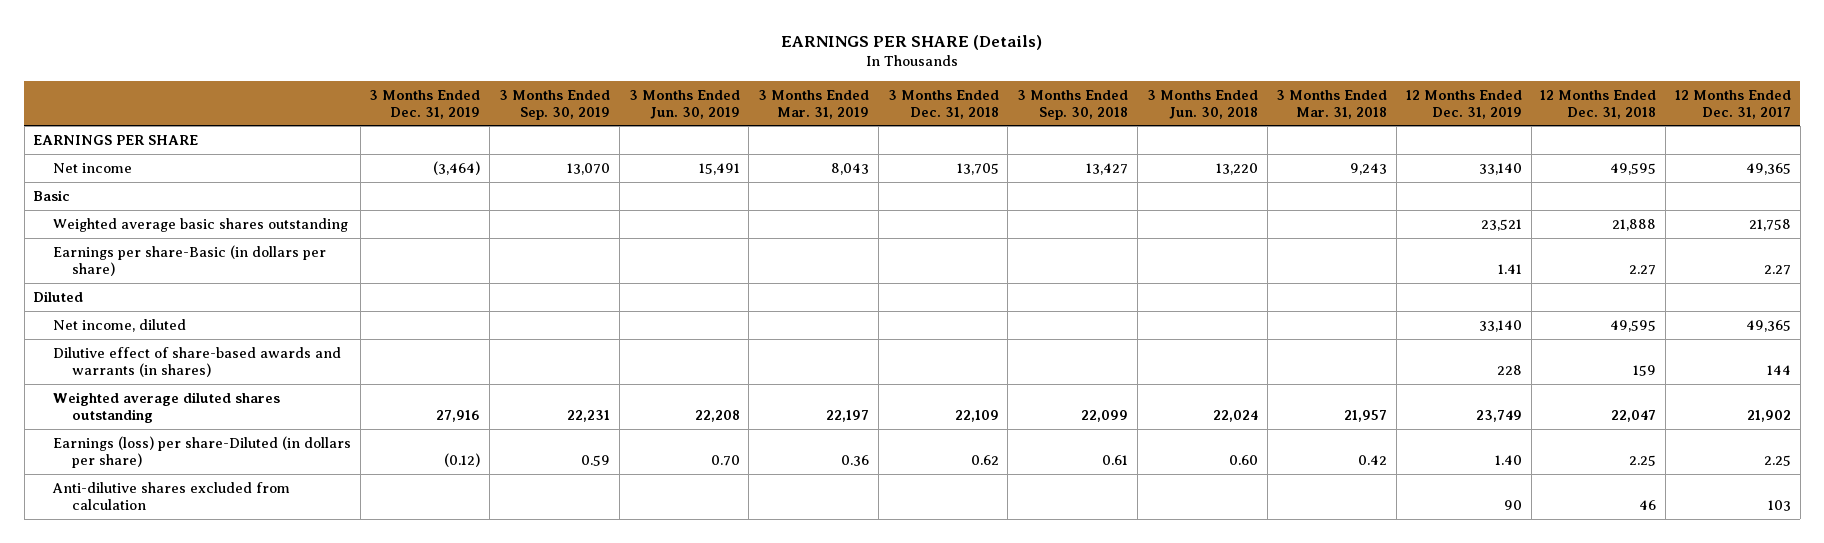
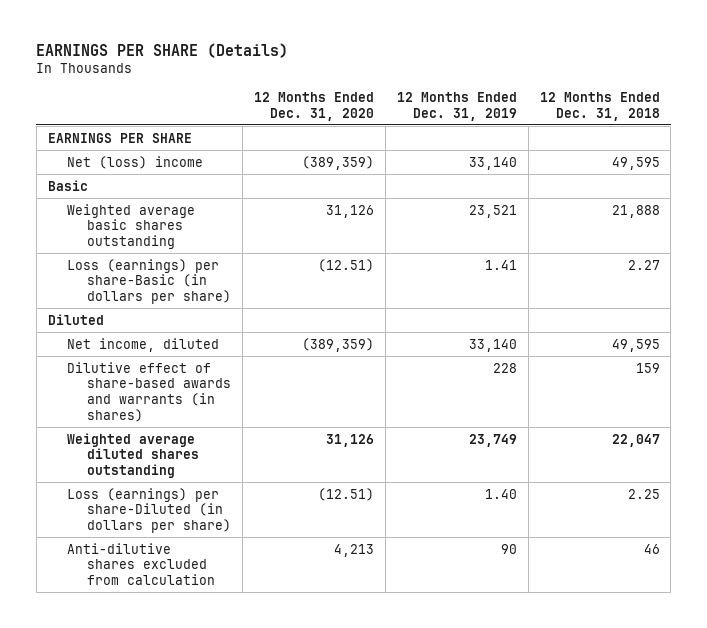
- | 3 Months Ended Dec. 31, 2019 | 3 Months Ended Sep. 30, 2019 | 3 Months Ended Jun. 30, 2019 | 3 Months Ended Mar. 31, 2019 | 3 Months Ended Dec. 31, 2018 | 3 Months Ended Sep. 30, 2018 | 3 Months Ended Jun. 30, 2018 | 3 Months Ended Mar. 31, 2018 | 12 Months Ended Dec. 31, 2019 | 12 Months Ended Dec. 31, 2018 | 12 Months Ended Dec. 31, 2017
+ | 12 Months Ended Dec. 31, 2020 | 12 Months Ended Dec. 31, 2019 | 12 Months Ended Dec. 31, 2018
- Net income | (3,464) | 13,070 | 15,491 | 8,043 | 13,705 | 13,427 | 13,220 | 9,243 | 33,140 | 49,595 | 49,365
+ Net (loss) income | (389,359) | 33,140 | 49,595
- Earnings per share-Basic (in dollars per share) | | | | | | | | | 1.41 | 2.27 | 2.27
+ Loss (earnings) per share-Basic (in dollars per share) | (12.51) | 1.41 | 2.27
- Earnings (loss) per share-Diluted (in dollars per share) | (0.12) | 0.59 | 0.70 | 0.36 | 0.62 | 0.61 | 0.60 | 0.42 | 1.40 | 2.25 | 2.25
+ Loss (earnings) per share-Diluted (in dollars per share) | (12.51) | 1.40 | 2.25

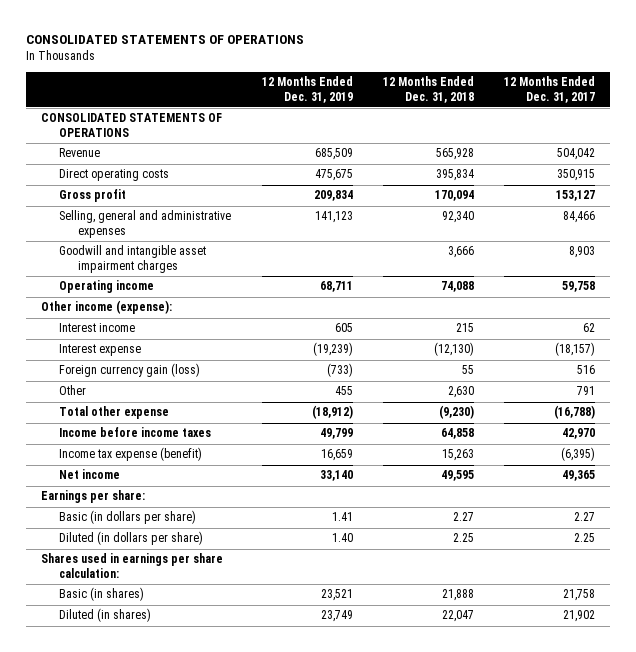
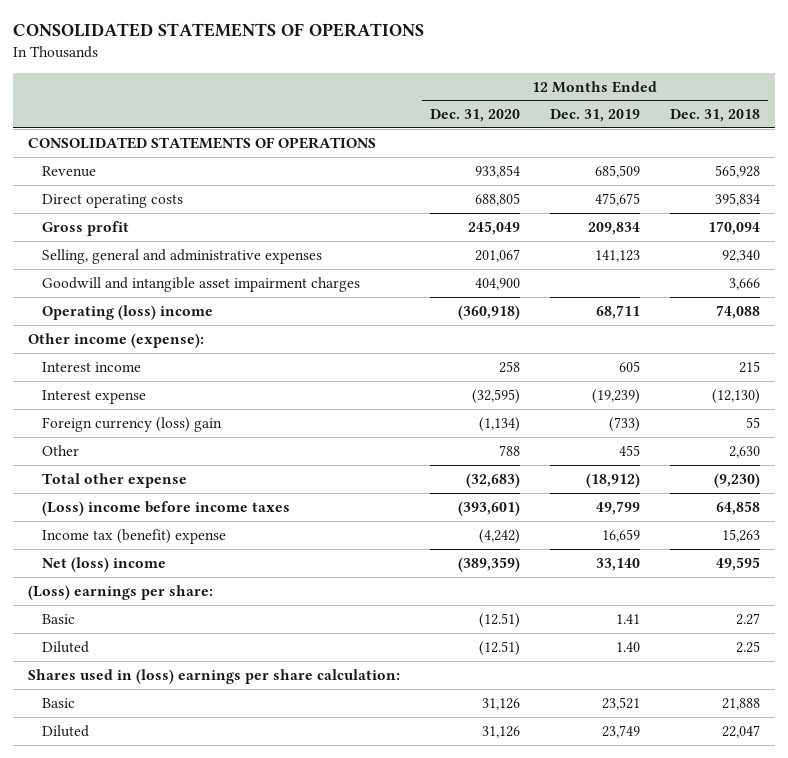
- | 12 Months Ended Dec. 31, 2019 | 12 Months Ended Dec. 31, 2018 | 12 Months Ended Dec. 31, 2017
+ | 12 Months Ended Dec. 31, 2020 | 12 Months Ended Dec. 31, 2019 | 12 Months Ended Dec. 31, 2018
- Operating income | 68,711 | 74,088 | 59,758
+ Operating (loss) income | (360,918) | 68,711 | 74,088
- Foreign currency gain (loss) | (733) | 55 | 516
+ Foreign currency (loss) gain | (1,134) | (733) | 55
- Income before income taxes | 49,799 | 64,858 | 42,970
- Income tax expense (benefit) | 16,659 | 15,263 | (6,395)
- Net income | 33,140 | 49,595 | 49,365
- Earnings per share:
- Basic (in dollars per share) | 1.41 | 2.27 | 2.27
- Diluted (in dollars per share) | 1.40 | 2.25 | 2.25
- Shares used in earnings per share calculation:
- Basic (in shares) | 23,521 | 21,888 | 21,758
- Diluted (in shares) | 23,749 | 22,047 | 21,902
+ (Loss) income before income taxes | (393,601) | 49,799 | 64,858
+ Income tax (benefit) expense | (4,242) | 16,659 | 15,263
+ Net (loss) income | (389,359) | 33,140 | 49,595
+ (Loss) earnings per share:
+ Basic | (12.51) | 1.41 | 2.27
+ Diluted | (12.51) | 1.40 | 2.25
+ Shares used in (loss) earnings per share calculation:
+ Basic | 31,126 | 23,521 | 21,888
+ Diluted | 31,126 | 23,749 | 22,047

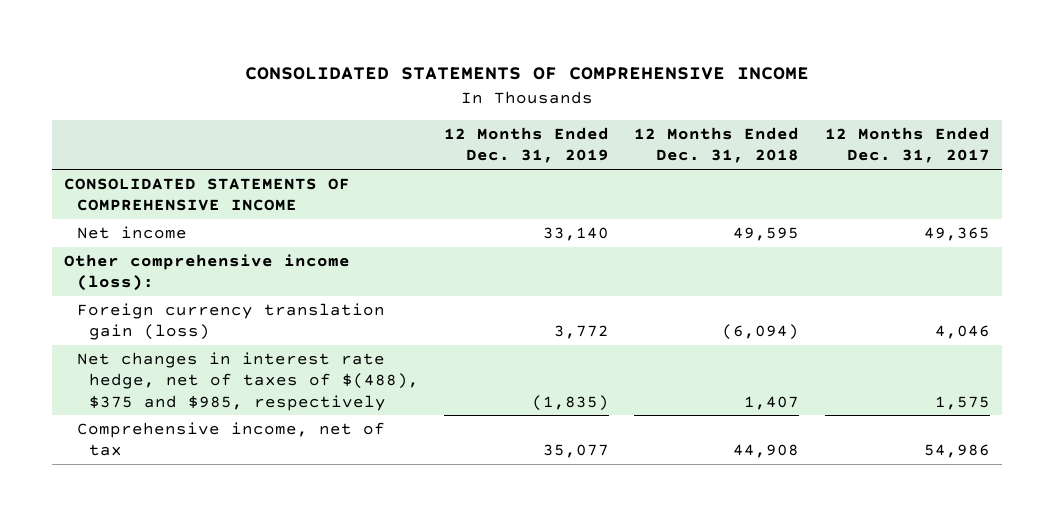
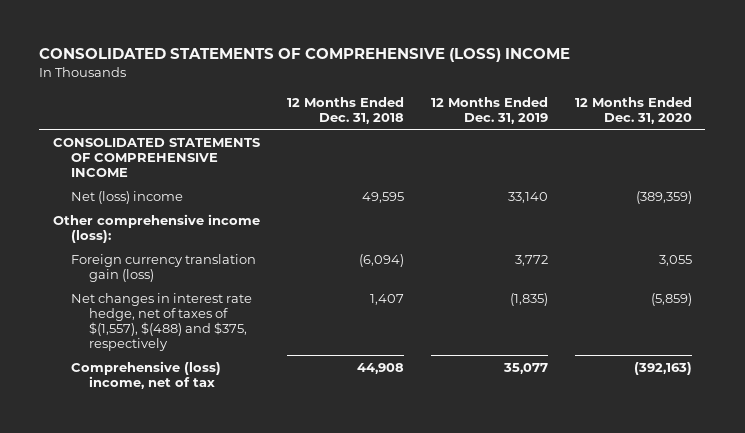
- CONSOLIDATED STATEMENTS OF COMPREHENSIVE INCOME
+ CONSOLIDATED STATEMENTS OF COMPREHENSIVE (LOSS) INCOME
- | 12 Months Ended Dec. 31, 2019 | 12 Months Ended Dec. 31, 2018 | 12 Months Ended Dec. 31, 2017
+ | 12 Months Ended Dec. 31, 2018 | 12 Months Ended Dec. 31, 2019 | 12 Months Ended Dec. 31, 2020
- Net income | 33,140 | 49,595 | 49,365
+ Net (loss) income | 49,595 | 33,140 | (389,359)
- Net changes in interest rate hedge, net of taxes of $(488), $375 and $985, respectively | (1,835) | 1,407 | 1,575
- Comprehensive income, net of tax | 35,077 | 44,908 | 54,986
+ Net changes in interest rate hedge, net of taxes of $(1,557), $(488) and $375, respectively | 1,407 | (1,835) | (5,859)
+ Comprehensive (loss) income, net of tax | 44,908 | 35,077 | (392,163)

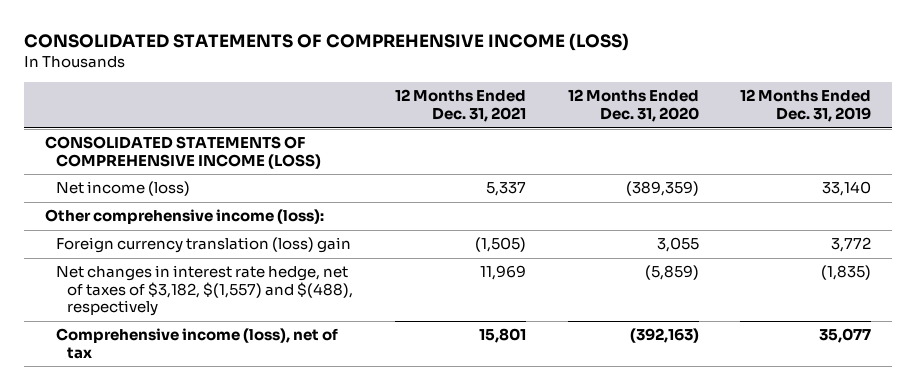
- CONSOLIDATED STATEMENTS OF COMPREHENSIVE (LOSS) INCOME
+ CONSOLIDATED STATEMENTS OF COMPREHENSIVE INCOME (LOSS)
- | 12 Months Ended Dec. 31, 2018 | 12 Months Ended Dec. 31, 2019 | 12 Months Ended Dec. 31, 2020
+ | 12 Months Ended Dec. 31, 2021 | 12 Months Ended Dec. 31, 2020 | 12 Months Ended Dec. 31, 2019
- CONSOLIDATED STATEMENTS OF COMPREHENSIVE INCOME
- Net (loss) income | 49,595 | 33,140 | (389,359)
+ CONSOLIDATED STATEMENTS OF COMPREHENSIVE INCOME (LOSS)
+ Net income (loss) | 5,337 | (389,359) | 33,140
- Foreign currency translation gain (loss) | (6,094) | 3,772 | 3,055
- Net changes in interest rate hedge, net of taxes of $(1,557), $(488) and $375, respectively | 1,407 | (1,835) | (5,859)
- Comprehensive (loss) income, net of tax | 44,908 | 35,077 | (392,163)
+ Foreign currency translation (loss) gain | (1,505) | 3,055 | 3,772
+ Net changes in interest rate hedge, net of taxes of $3,182, $(1,557) and $(488), respectively | 11,969 | (5,859) | (1,835)
+ Comprehensive income (loss), net of tax | 15,801 | (392,163) | 35,077

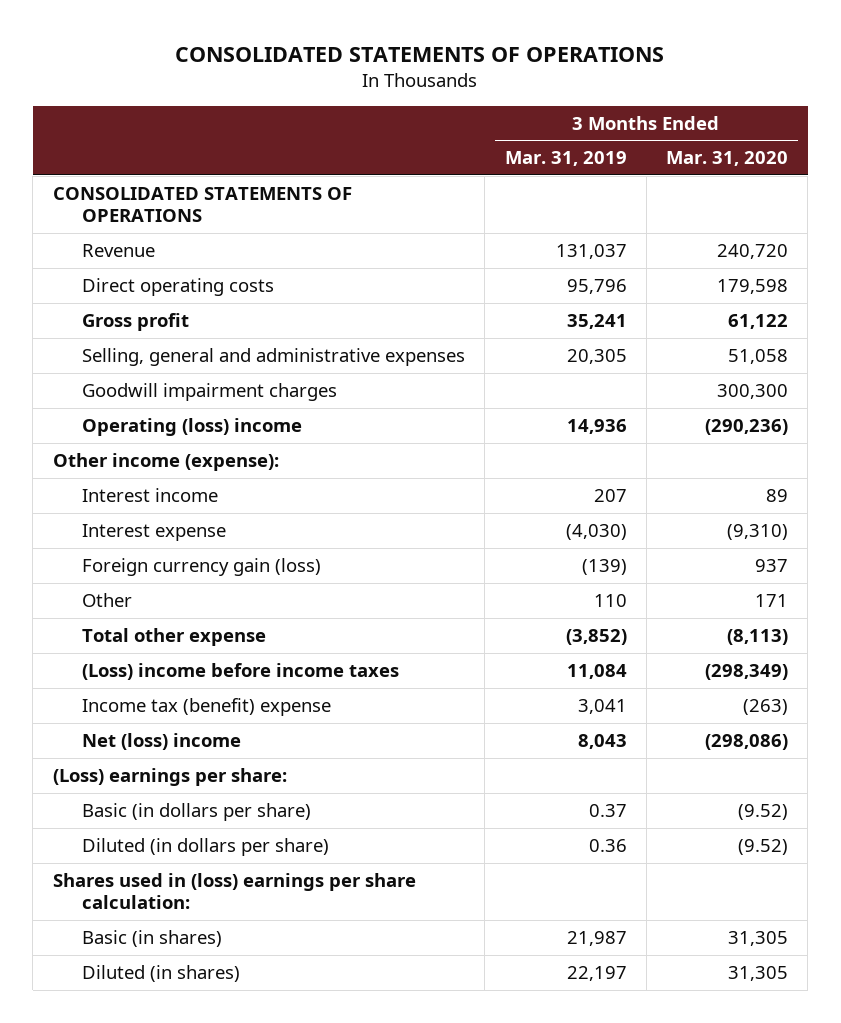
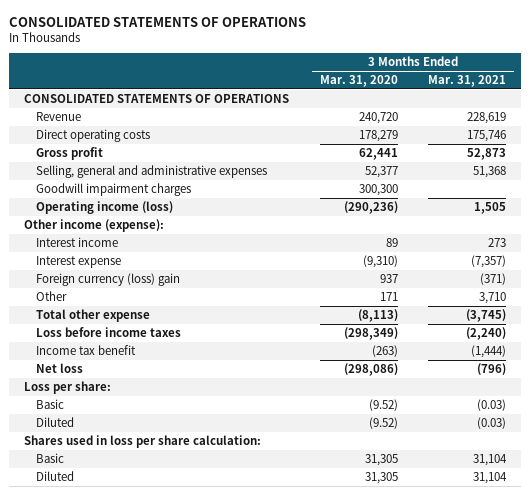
- | 3 Months Ended Mar. 31, 2019 | 3 Months Ended Mar. 31, 2020
+ | 3 Months Ended Mar. 31, 2020 | 3 Months Ended Mar. 31, 2021
- Direct operating costs | 95,796 | 179,598
- Gross profit | 35,241 | 61,122
- Selling, general and administrative expenses | 20,305 | 51,058
+ Direct operating costs | 178,279 | 175,746
+ Gross profit | 62,441 | 52,873
+ Selling, general and administrative expenses | 52,377 | 51,368
- Operating (loss) income | 14,936 | (290,236)
+ Operating income (loss) | (290,236) | 1,505
- Foreign currency gain (loss) | (139) | 937
+ Foreign currency (loss) gain | 937 | (371)
- (Loss) income before income taxes | 11,084 | (298,349)
- Income tax (benefit) expense | 3,041 | (263)
- Net (loss) income | 8,043 | (298,086)
- (Loss) earnings per share:
- Basic (in dollars per share) | 0.37 | (9.52)
- Diluted (in dollars per share) | 0.36 | (9.52)
- Shares used in (loss) earnings per share calculation:
- Basic (in shares) | 21,987 | 31,305
- Diluted (in shares) | 22,197 | 31,305
+ Loss before income taxes | (298,349) | (2,240)
+ Income tax benefit | (263) | (1,444)
+ Net loss | (298,086) | (796)
+ Loss per share:
+ Basic | (9.52) | (0.03)
+ Diluted | (9.52) | (0.03)
+ Shares used in loss per share calculation:
+ Basic | 31,305 | 31,104
+ Diluted | 31,305 | 31,104

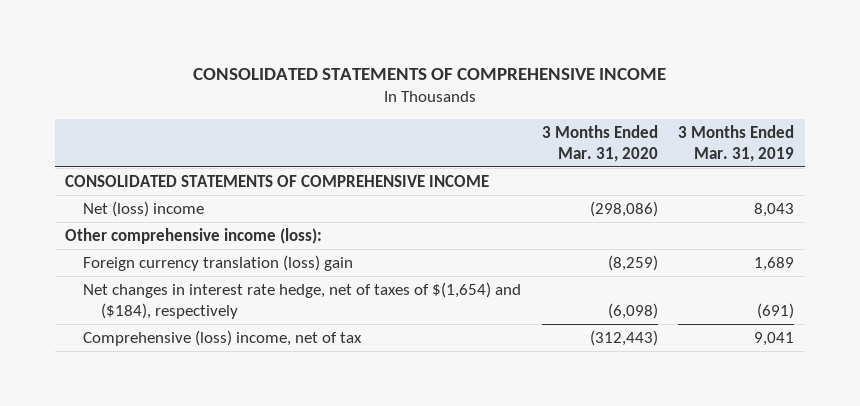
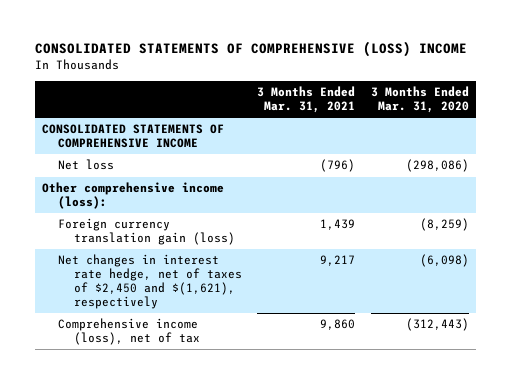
- CONSOLIDATED STATEMENTS OF COMPREHENSIVE INCOME
+ CONSOLIDATED STATEMENTS OF COMPREHENSIVE (LOSS) INCOME
- | 3 Months Ended Mar. 31, 2020 | 3 Months Ended Mar. 31, 2019
+ | 3 Months Ended Mar. 31, 2021 | 3 Months Ended Mar. 31, 2020
- Net (loss) income | (298,086) | 8,043
+ Net loss | (796) | (298,086)
- Foreign currency translation (loss) gain | (8,259) | 1,689
- Net changes in interest rate hedge, net of taxes of $(1,654) and ($184), respectively | (6,098) | (691)
- Comprehensive (loss) income, net of tax | (312,443) | 9,041
+ Foreign currency translation gain (loss) | 1,439 | (8,259)
+ Net changes in interest rate hedge, net of taxes of $2,450 and $(1,621), respectively | 9,217 | (6,098)
+ Comprehensive income (loss), net of tax | 9,860 | (312,443)

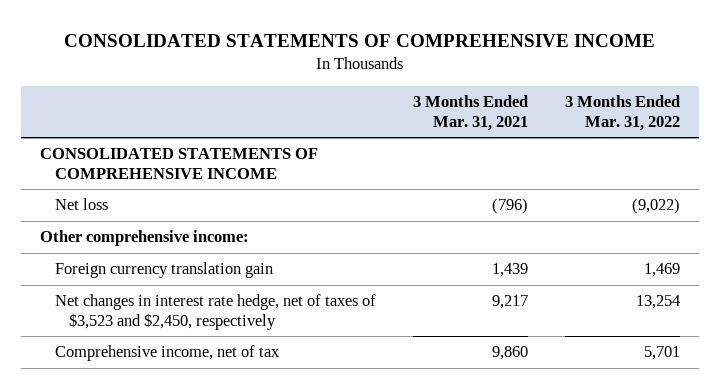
- CONSOLIDATED STATEMENTS OF COMPREHENSIVE (LOSS) INCOME
+ CONSOLIDATED STATEMENTS OF COMPREHENSIVE INCOME
- | 3 Months Ended Mar. 31, 2021 | 3 Months Ended Mar. 31, 2020
+ | 3 Months Ended Mar. 31, 2021 | 3 Months Ended Mar. 31, 2022
- Other comprehensive income (loss):
- Foreign currency translation gain (loss) | 1,439 | (8,259)
- Net changes in interest rate hedge, net of taxes of $2,450 and $(1,621), respectively | 9,217 | (6,098)
- Comprehensive income (loss), net of tax | 9,860 | (312,443)
+ Other comprehensive income:
+ Foreign currency translation gain | 1,439 | 1,469
+ Net changes in interest rate hedge, net of taxes of $3,523 and $2,450, respectively | 9,217 | 13,254
+ Comprehensive income, net of tax | 9,860 | 5,701

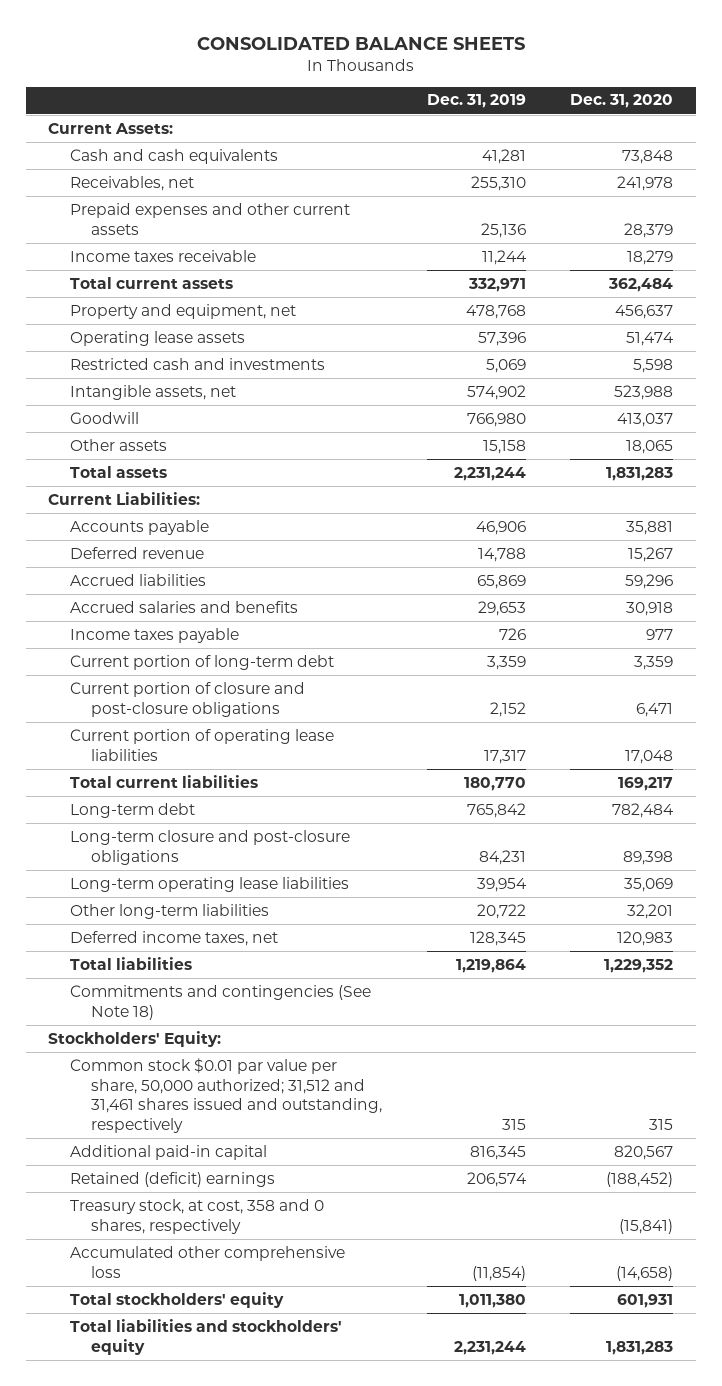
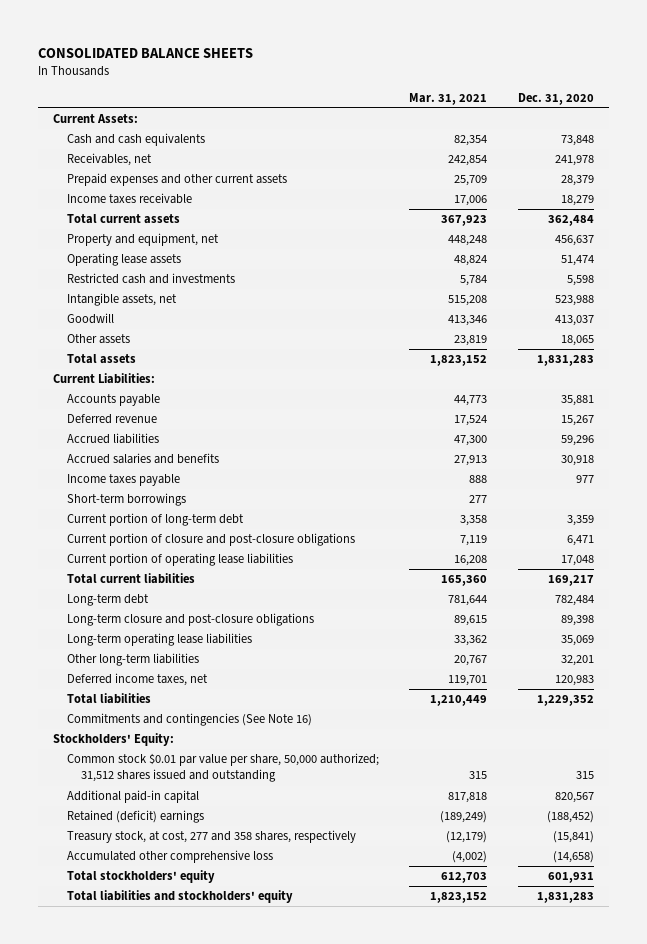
- | Dec. 31, 2019 | Dec. 31, 2020
+ | Mar. 31, 2021 | Dec. 31, 2020
+ Short-term borrowings | 277 |
- Commitments and contingencies (See Note 18)
+ Commitments and contingencies (See Note 16)
- Common stock $0.01 par value per share, 50,000 authorized; 31,512 and 31,461 shares issued and outstanding, respectively | 315 | 315
+ Common stock $0.01 par value per share, 50,000 authorized; 31,512 shares issued and outstanding | 315 | 315
- Treasury stock, at cost, 358 and 0 shares, respectively | | (15,841)
+ Treasury stock, at cost, 277 and 358 shares, respectively | (12,179) | (15,841)

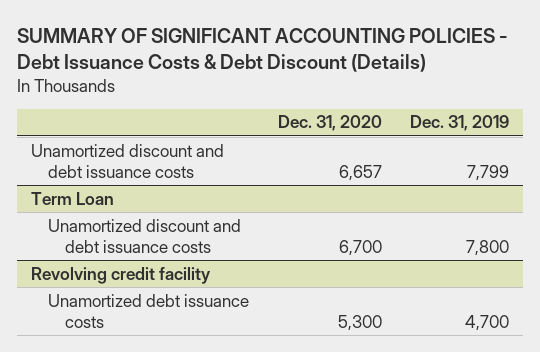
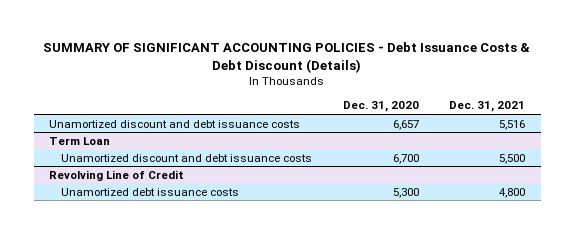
- | Dec. 31, 2020 | Dec. 31, 2019
+ | Dec. 31, 2020 | Dec. 31, 2021
- Revolving credit facility
+ Revolving Line of Credit

